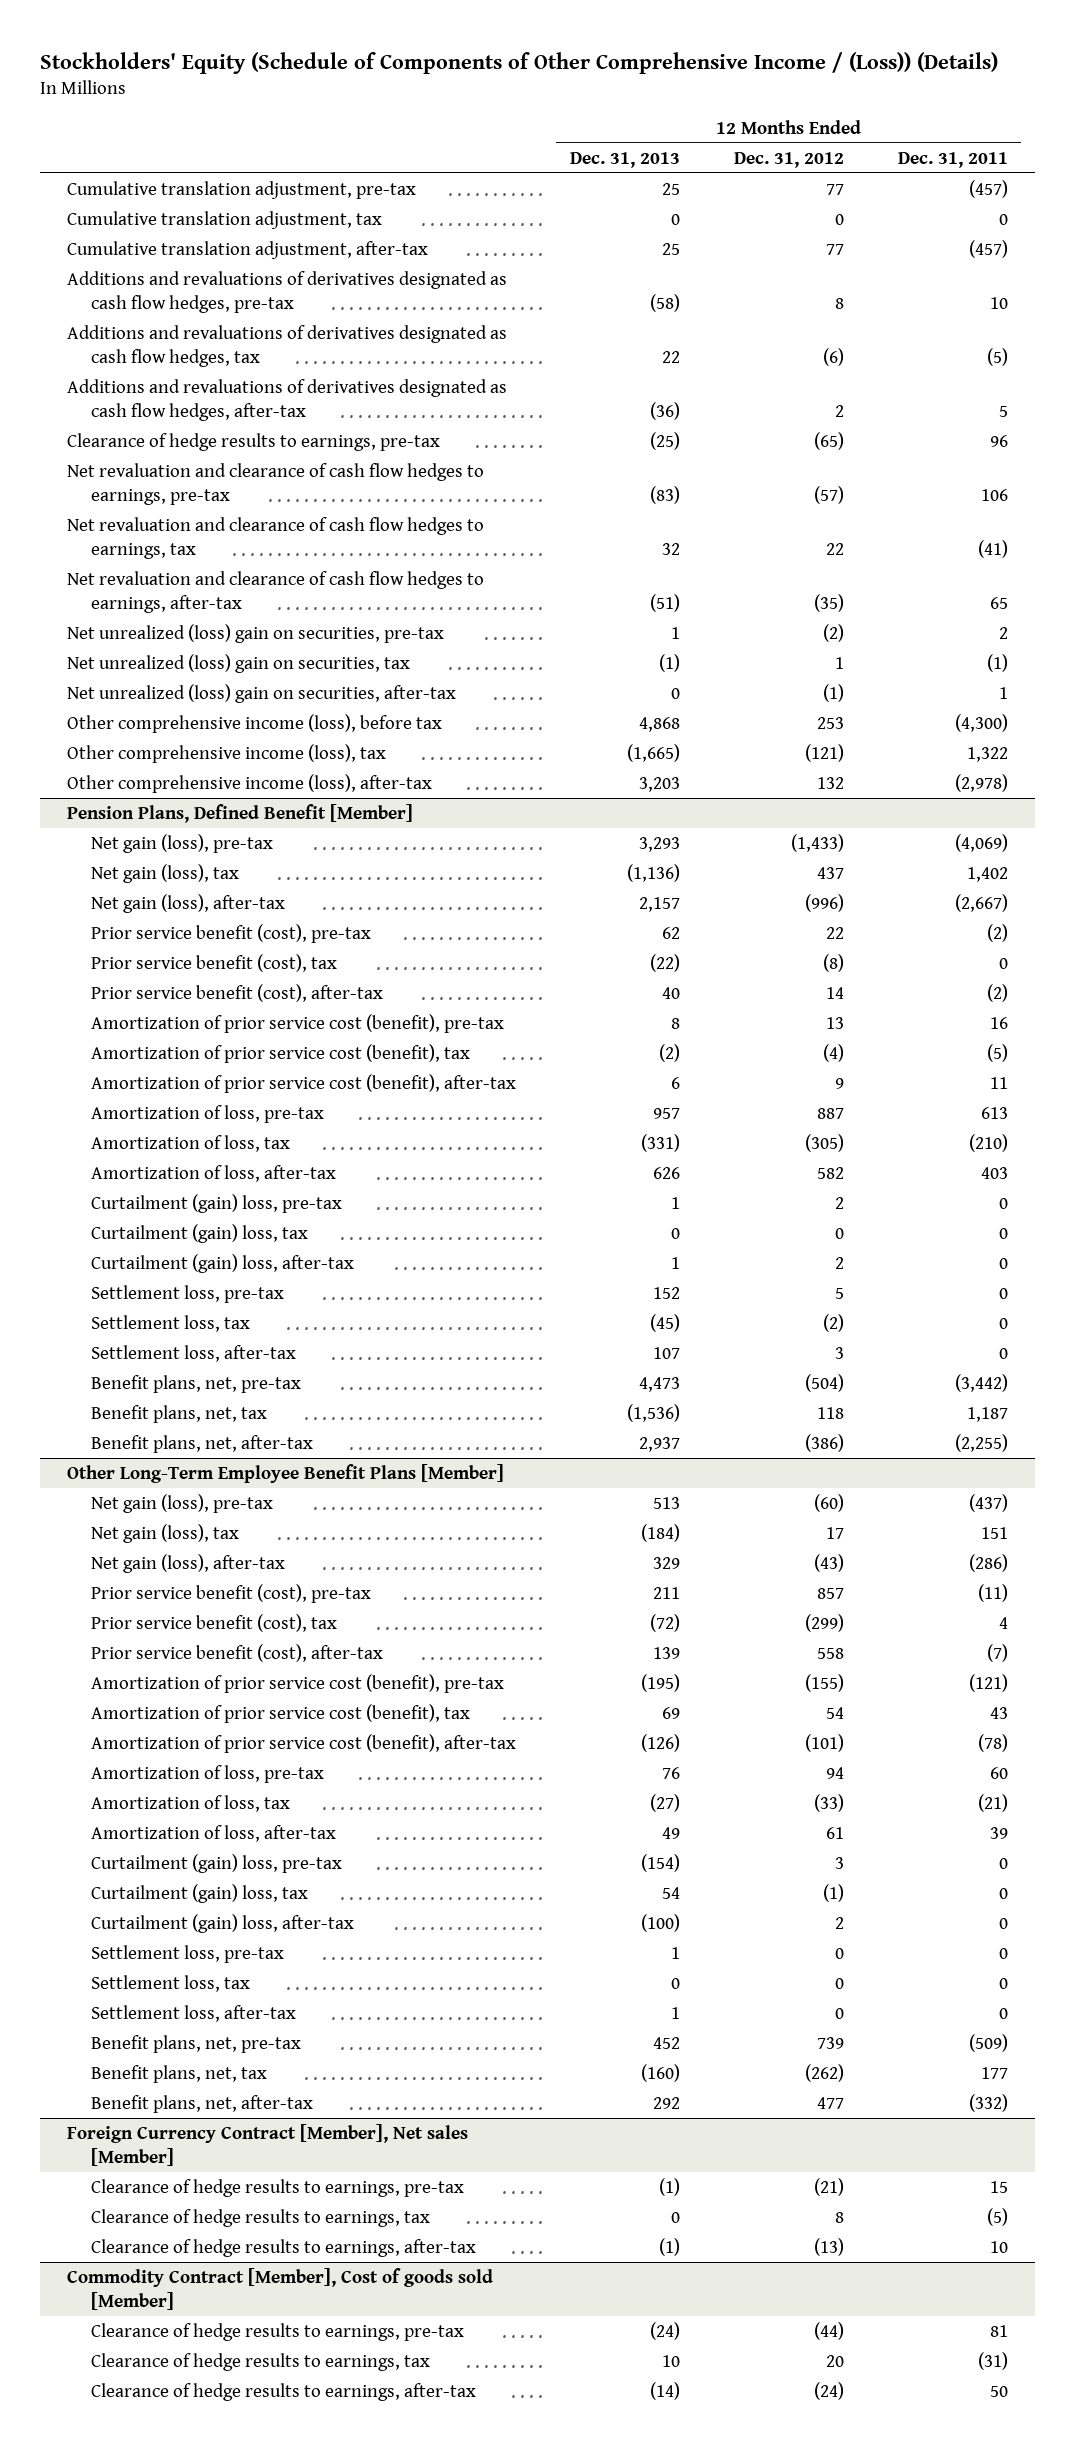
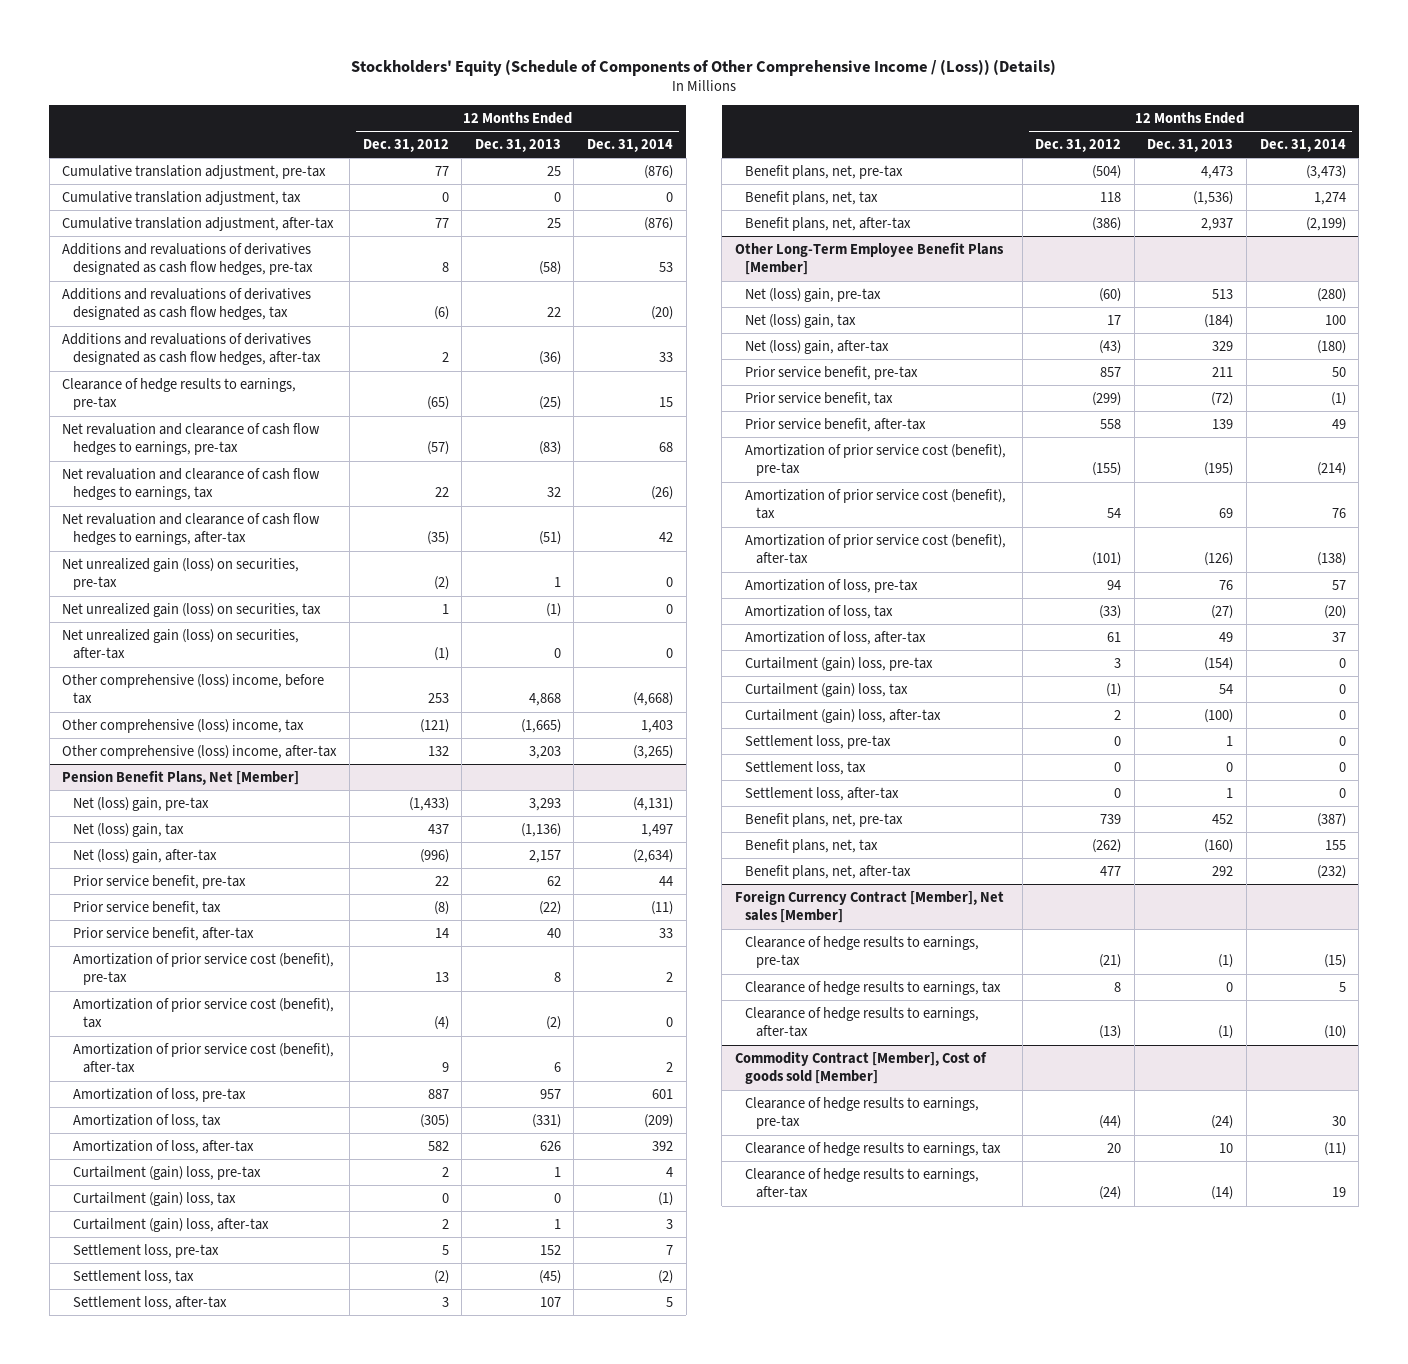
- | 12 Months Ended Dec. 31, 2013 | 12 Months Ended Dec. 31, 2012 | 12 Months Ended Dec. 31, 2011
+ | 12 Months Ended Dec. 31, 2012 | 12 Months Ended Dec. 31, 2013 | 12 Months Ended Dec. 31, 2014
- Net unrealized (loss) gain on securities, pre-tax | 1 | (2) | 2
- Net unrealized (loss) gain on securities, tax | (1) | 1 | (1)
- Net unrealized (loss) gain on securities, after-tax | 0 | (1) | 1
- Other comprehensive income (loss), before tax | 4,868 | 253 | (4,300)
- Other comprehensive income (loss), tax | (1,665) | (121) | 1,322
- Other comprehensive income (loss), after-tax | 3,203 | 132 | (2,978)
- Pension Plans, Defined Benefit [Member]
- Net gain (loss), pre-tax | 3,293 | (1,433) | (4,069)
- Net gain (loss), tax | (1,136) | 437 | 1,402
- Net gain (loss), after-tax | 2,157 | (996) | (2,667)
- Prior service benefit (cost), pre-tax | 62 | 22 | (2)
- Prior service benefit (cost), tax | (22) | (8) | 0
- Prior service benefit (cost), after-tax | 40 | 14 | (2)
+ Net unrealized gain (loss) on securities, pre-tax | (2) | 1 | 0
+ Net unrealized gain (loss) on securities, tax | 1 | (1) | 0
+ Net unrealized gain (loss) on securities, after-tax | (1) | 0 | 0
+ Other comprehensive (loss) income, before tax | 253 | 4,868 | (4,668)
+ Other comprehensive (loss) income, tax | (121) | (1,665) | 1,403
+ Other comprehensive (loss) income, after-tax | 132 | 3,203 | (3,265)
+ Pension Benefit Plans, Net [Member]
+ Net (loss) gain, pre-tax | (1,433) | 3,293 | (4,131)
+ Net (loss) gain, tax | 437 | (1,136) | 1,497
+ Net (loss) gain, after-tax | (996) | 2,157 | (2,634)
+ Prior service benefit, pre-tax | 22 | 62 | 44
+ Prior service benefit, tax | (8) | (22) | (11)
+ Prior service benefit, after-tax | 14 | 40 | 33
@ Other Long-Term Employee Benefit Plans [Member]
- Net gain (loss), pre-tax | 513 | (60) | (437)
- Net gain (loss), tax | (184) | 17 | 151
- Net gain (loss), after-tax | 329 | (43) | (286)
- Prior service benefit (cost), pre-tax | 211 | 857 | (11)
- Prior service benefit (cost), tax | (72) | (299) | 4
- Prior service benefit (cost), after-tax | 139 | 558 | (7)
+ Net (loss) gain, pre-tax | (60) | 513 | (280)
+ Net (loss) gain, tax | 17 | (184) | 100
+ Net (loss) gain, after-tax | (43) | 329 | (180)
+ Prior service benefit, pre-tax | 857 | 211 | 50
+ Prior service benefit, tax | (299) | (72) | (1)
+ Prior service benefit, after-tax | 558 | 139 | 49

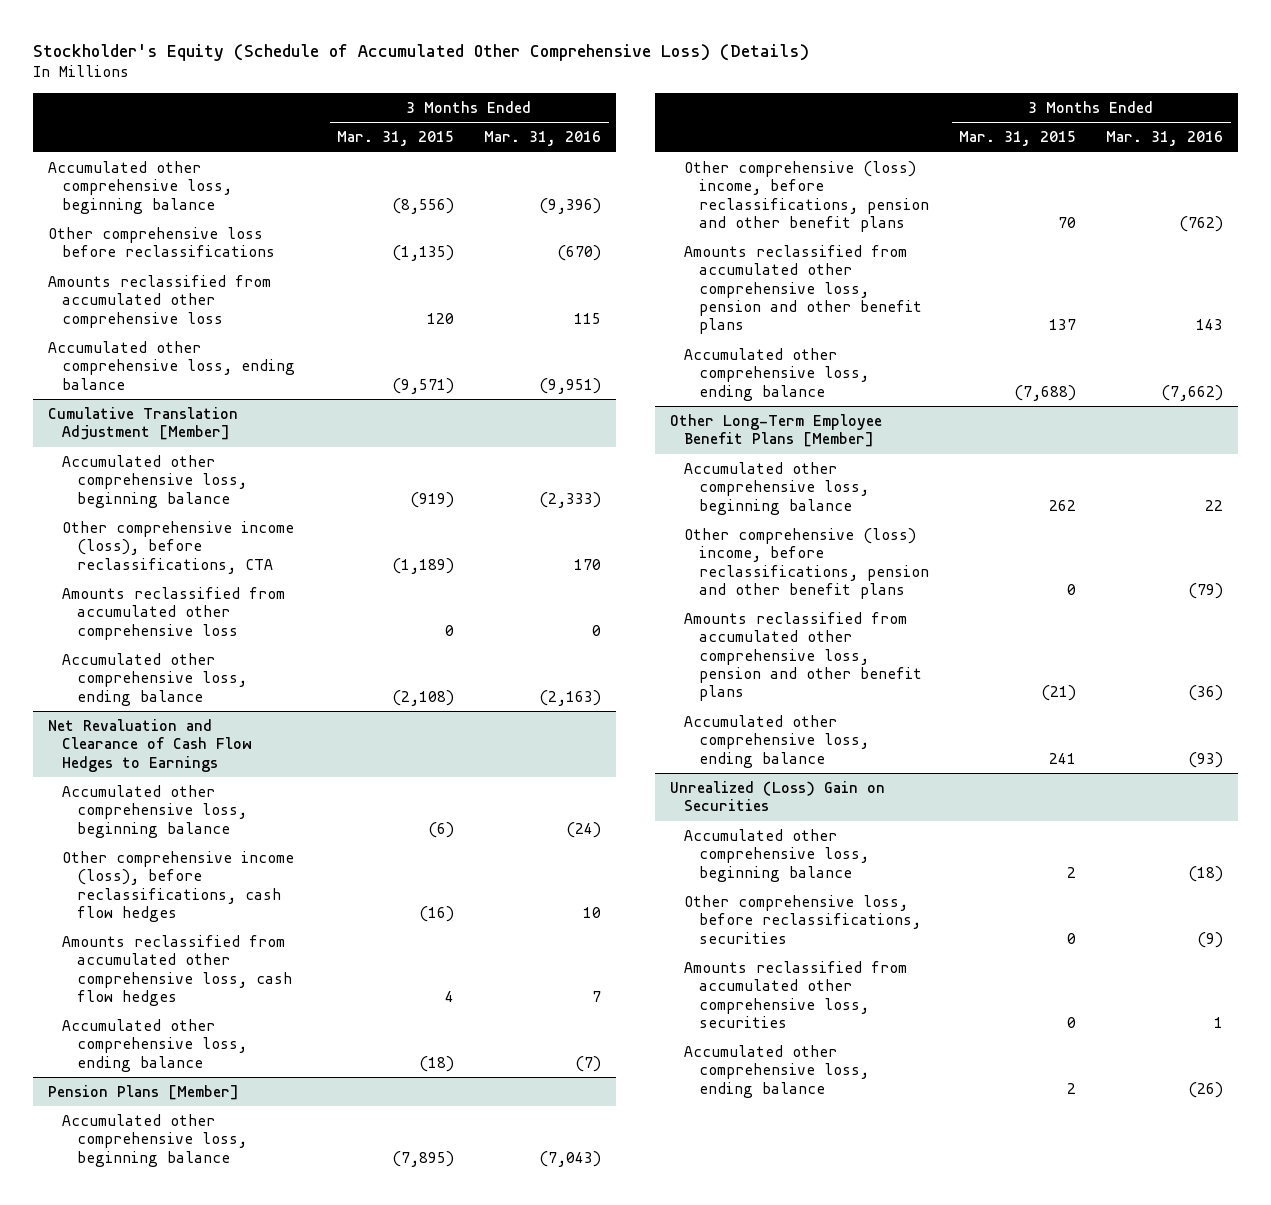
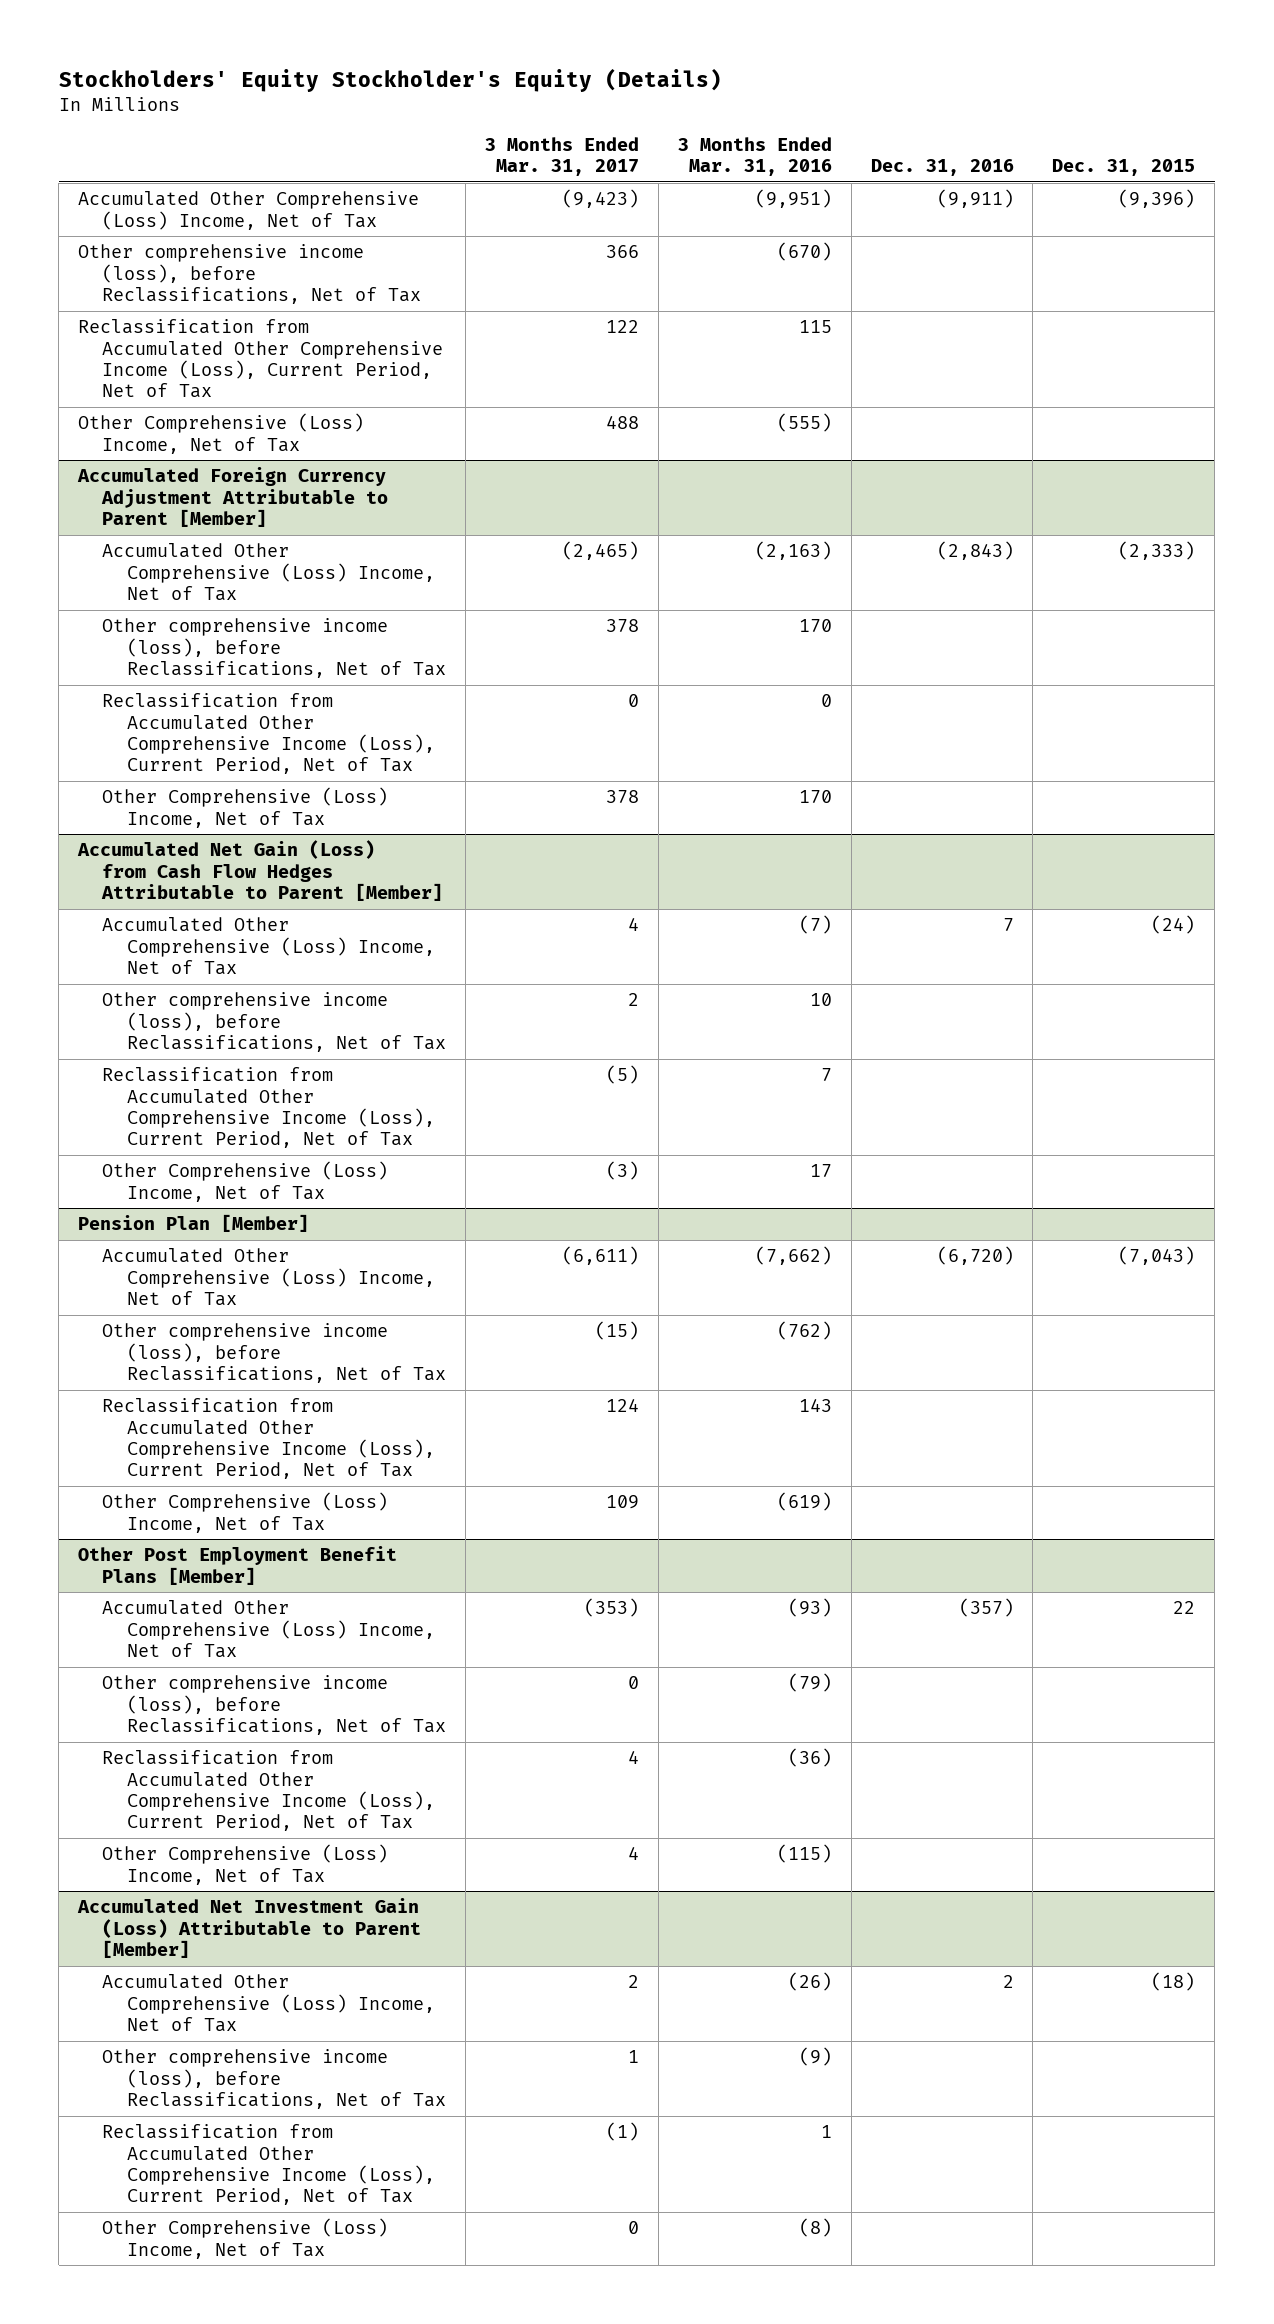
- Stockholder's Equity (Schedule of Accumulated Other Comprehensive Loss) (Details)
+ Stockholders' Equity Stockholder's Equity (Details)
- | 3 Months Ended Mar. 31, 2015 | 3 Months Ended Mar. 31, 2016
+ | 3 Months Ended Mar. 31, 2017 | 3 Months Ended Mar. 31, 2016 | Dec. 31, 2016 | Dec. 31, 2015
- Accumulated other comprehensive loss, beginning balance | (8,556) | (9,396)
- Other comprehensive loss before reclassifications | (1,135) | (670)
- Amounts reclassified from accumulated other comprehensive loss | 120 | 115
- Accumulated other comprehensive loss, ending balance | (9,571) | (9,951)
- Cumulative Translation Adjustment [Member]
- Accumulated other comprehensive loss, beginning balance | (919) | (2,333)
- Other comprehensive income (loss), before reclassifications, CTA | (1,189) | 170
- Amounts reclassified from accumulated other comprehensive loss | 0 | 0
- Accumulated other comprehensive loss, ending balance | (2,108) | (2,163)
- Net Revaluation and Clearance of Cash Flow Hedges to Earnings
- Accumulated other comprehensive loss, beginning balance | (6) | (24)
- Other comprehensive income (loss), before reclassifications, cash flow hedges | (16) | 10
- Amounts reclassified from accumulated other comprehensive loss, cash flow hedges | 4 | 7
- Accumulated other comprehensive loss, ending balance | (18) | (7)
- Pension Plans [Member]
- Accumulated other comprehensive loss, beginning balance | (7,895) | (7,043)
- Other comprehensive (loss) income, before reclassifications, pension and other benefit plans | 70 | (762)
- Amounts reclassified from accumulated other comprehensive loss, pension and other benefit plans | 137 | 143
- Accumulated other comprehensive loss, ending balance | (7,688) | (7,662)
- Other Long-Term Employee Benefit Plans [Member]
- Accumulated other comprehensive loss, beginning balance | 262 | 22
- Other comprehensive (loss) income, before reclassifications, pension and other benefit plans | 0 | (79)
- Amounts reclassified from accumulated other comprehensive loss, pension and other benefit plans | (21) | (36)
- Accumulated other comprehensive loss, ending balance | 241 | (93)
- Unrealized (Loss) Gain on Securities
- Accumulated other comprehensive loss, beginning balance | 2 | (18)
- Other comprehensive loss, before reclassifications, securities | 0 | (9)
- Amounts reclassified from accumulated other comprehensive loss, securities | 0 | 1
- Accumulated other comprehensive loss, ending balance | 2 | (26)
+ Accumulated Other Comprehensive (Loss) Income, Net of Tax | (9,423) | (9,951) | (9,911) | (9,396)
+ Other comprehensive income (loss), before Reclassifications, Net of Tax | 366 | (670) | |
+ Reclassification from Accumulated Other Comprehensive Income (Loss), Current Period, Net of Tax | 122 | 115 | |
+ Other Comprehensive (Loss) Income, Net of Tax | 488 | (555) | |
+ Accumulated Foreign Currency Adjustment Attributable to Parent [Member]
+ Accumulated Other Comprehensive (Loss) Income, Net of Tax | (2,465) | (2,163) | (2,843) | (2,333)
+ Other comprehensive income (loss), before Reclassifications, Net of Tax | 378 | 170 | |
+ Reclassification from Accumulated Other Comprehensive Income (Loss), Current Period, Net of Tax | 0 | 0 | |
+ Other Comprehensive (Loss) Income, Net of Tax | 378 | 170 | |
+ Accumulated Net Gain (Loss) from Cash Flow Hedges Attributable to Parent [Member]
+ Accumulated Other Comprehensive (Loss) Income, Net of Tax | 4 | (7) | 7 | (24)
+ Other comprehensive income (loss), before Reclassifications, Net of Tax | 2 | 10 | |
+ Reclassification from Accumulated Other Comprehensive Income (Loss), Current Period, Net of Tax | (5) | 7 | |
+ Other Comprehensive (Loss) Income, Net of Tax | (3) | 17 | |
+ Pension Plan [Member]
+ Accumulated Other Comprehensive (Loss) Income, Net of Tax | (6,611) | (7,662) | (6,720) | (7,043)
+ Other comprehensive income (loss), before Reclassifications, Net of Tax | (15) | (762) | |
+ Reclassification from Accumulated Other Comprehensive Income (Loss), Current Period, Net of Tax | 124 | 143 | |
+ Other Comprehensive (Loss) Income, Net of Tax | 109 | (619) | |
+ Other Post Employment Benefit Plans [Member]
+ Accumulated Other Comprehensive (Loss) Income, Net of Tax | (353) | (93) | (357) | 22
+ Other comprehensive income (loss), before Reclassifications, Net of Tax | 0 | (79) | |
+ Reclassification from Accumulated Other Comprehensive Income (Loss), Current Period, Net of Tax | 4 | (36) | |
+ Other Comprehensive (Loss) Income, Net of Tax | 4 | (115) | |
+ Accumulated Net Investment Gain (Loss) Attributable to Parent [Member]
+ Accumulated Other Comprehensive (Loss) Income, Net of Tax | 2 | (26) | 2 | (18)
+ Other comprehensive income (loss), before Reclassifications, Net of Tax | 1 | (9) | |
+ Reclassification from Accumulated Other Comprehensive Income (Loss), Current Period, Net of Tax | (1) | 1 | |
+ Other Comprehensive (Loss) Income, Net of Tax | 0 | (8) | |

